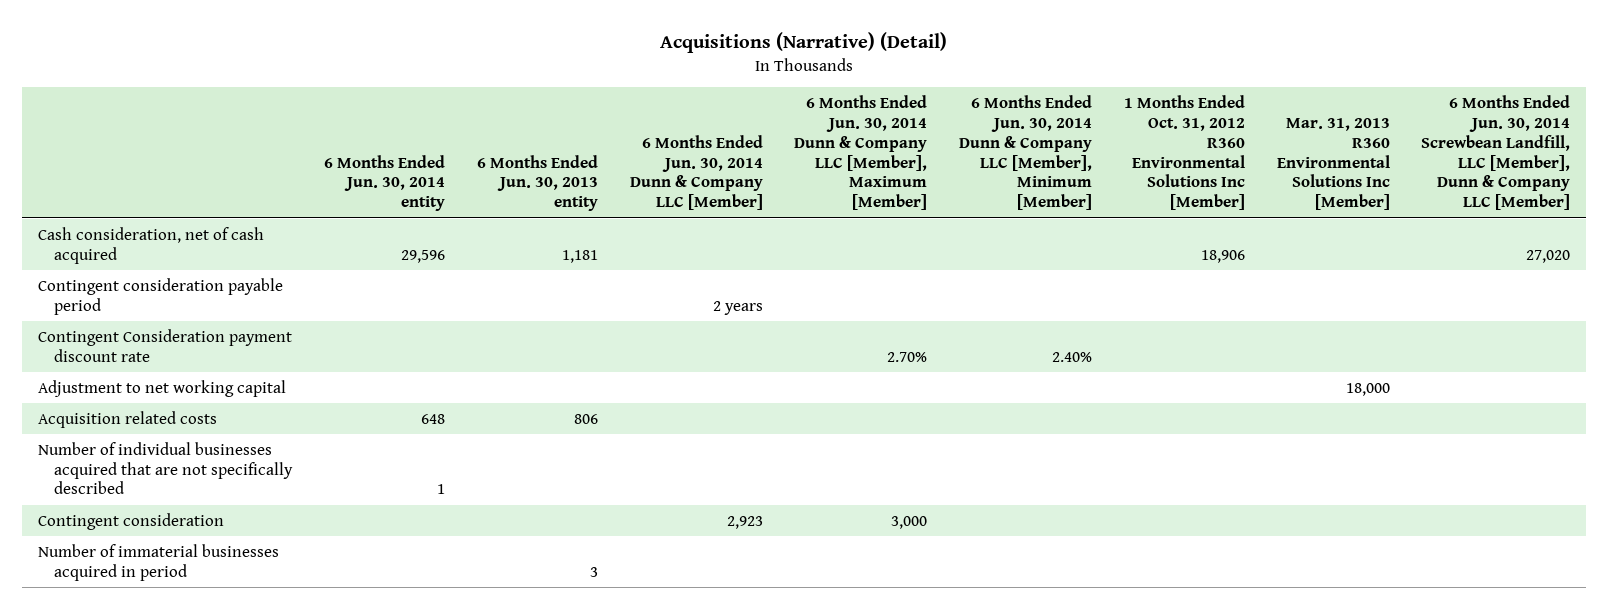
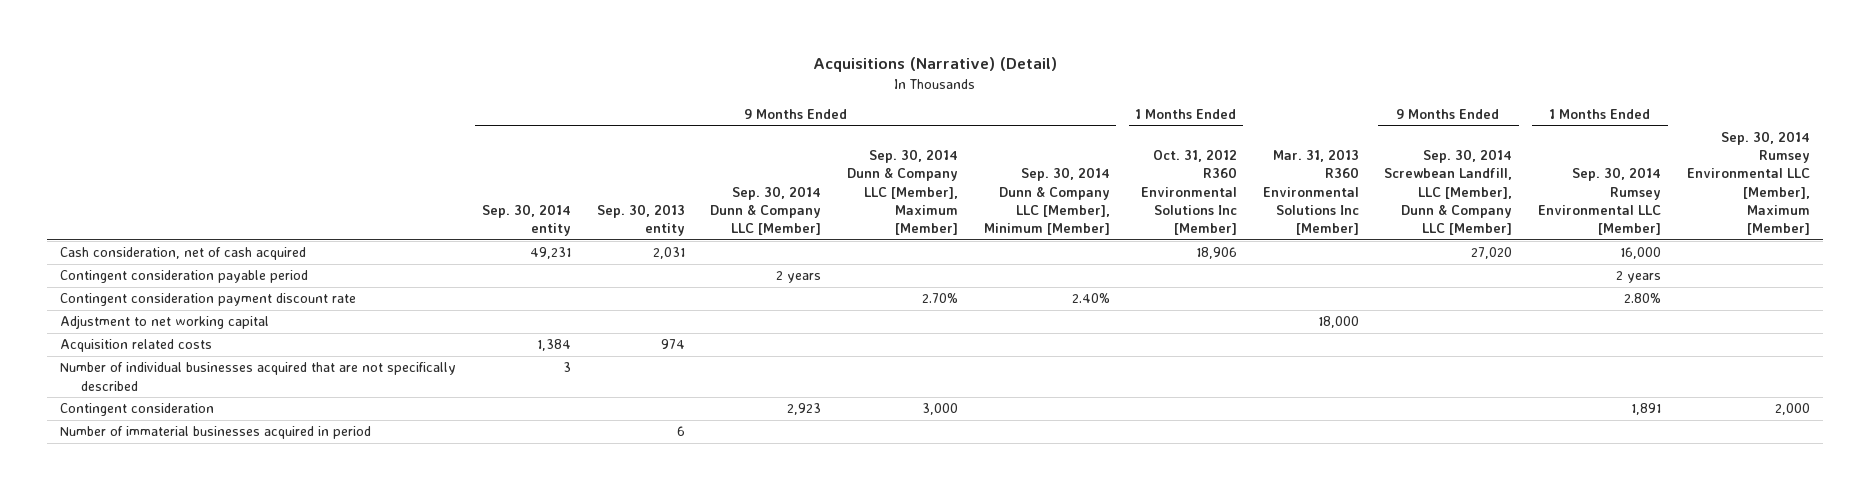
- | 6 Months Ended Jun. 30, 2014 entity | 6 Months Ended Jun. 30, 2013 entity | 6 Months Ended Jun. 30, 2014 Dunn & Company LLC [Member] | 6 Months Ended Jun. 30, 2014 Dunn & Company LLC [Member], Maximum [Member] | 6 Months Ended Jun. 30, 2014 Dunn & Company LLC [Member], Minimum [Member] | 1 Months Ended Oct. 31, 2012 R360 Environmental Solutions Inc [Member] | Mar. 31, 2013 R360 Environmental Solutions Inc [Member] | 6 Months Ended Jun. 30, 2014 Screwbean Landfill, LLC [Member], Dunn & Company LLC [Member]
+ | 9 Months Ended Sep. 30, 2014 entity | 9 Months Ended Sep. 30, 2013 entity | 9 Months Ended Sep. 30, 2014 Dunn & Company LLC [Member] | 9 Months Ended Sep. 30, 2014 Dunn & Company LLC [Member], Maximum [Member] | 9 Months Ended Sep. 30, 2014 Dunn & Company LLC [Member], Minimum [Member] | 1 Months Ended Oct. 31, 2012 R360 Environmental Solutions Inc [Member] | Mar. 31, 2013 R360 Environmental Solutions Inc [Member] | 9 Months Ended Sep. 30, 2014 Screwbean Landfill, LLC [Member], Dunn & Company LLC [Member] | 1 Months Ended Sep. 30, 2014 Rumsey Environmental LLC [Member] | Sep. 30, 2014 Rumsey Environmental LLC [Member], Maximum [Member]
- Contingent Consideration payment discount rate | | | | 2.70% | 2.40% | | |
+ Contingent consideration payment discount rate | | | | 2.70% | 2.40% | | | | 2.80% |

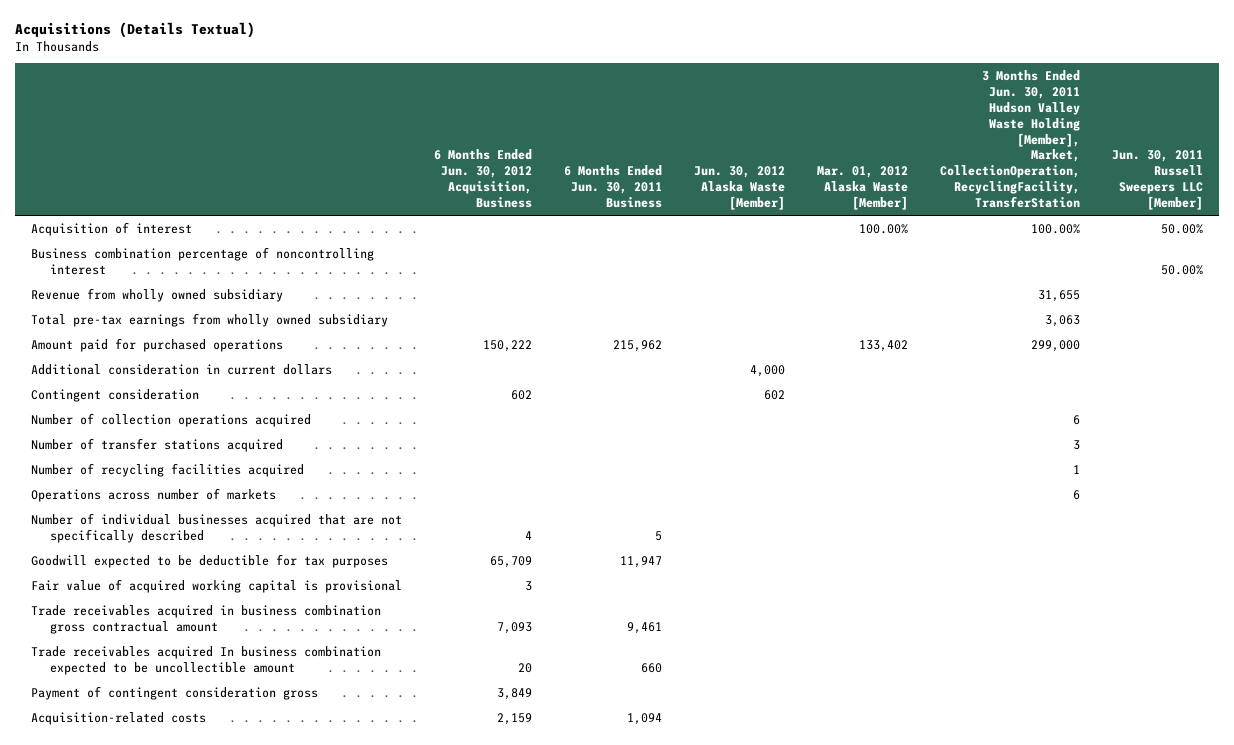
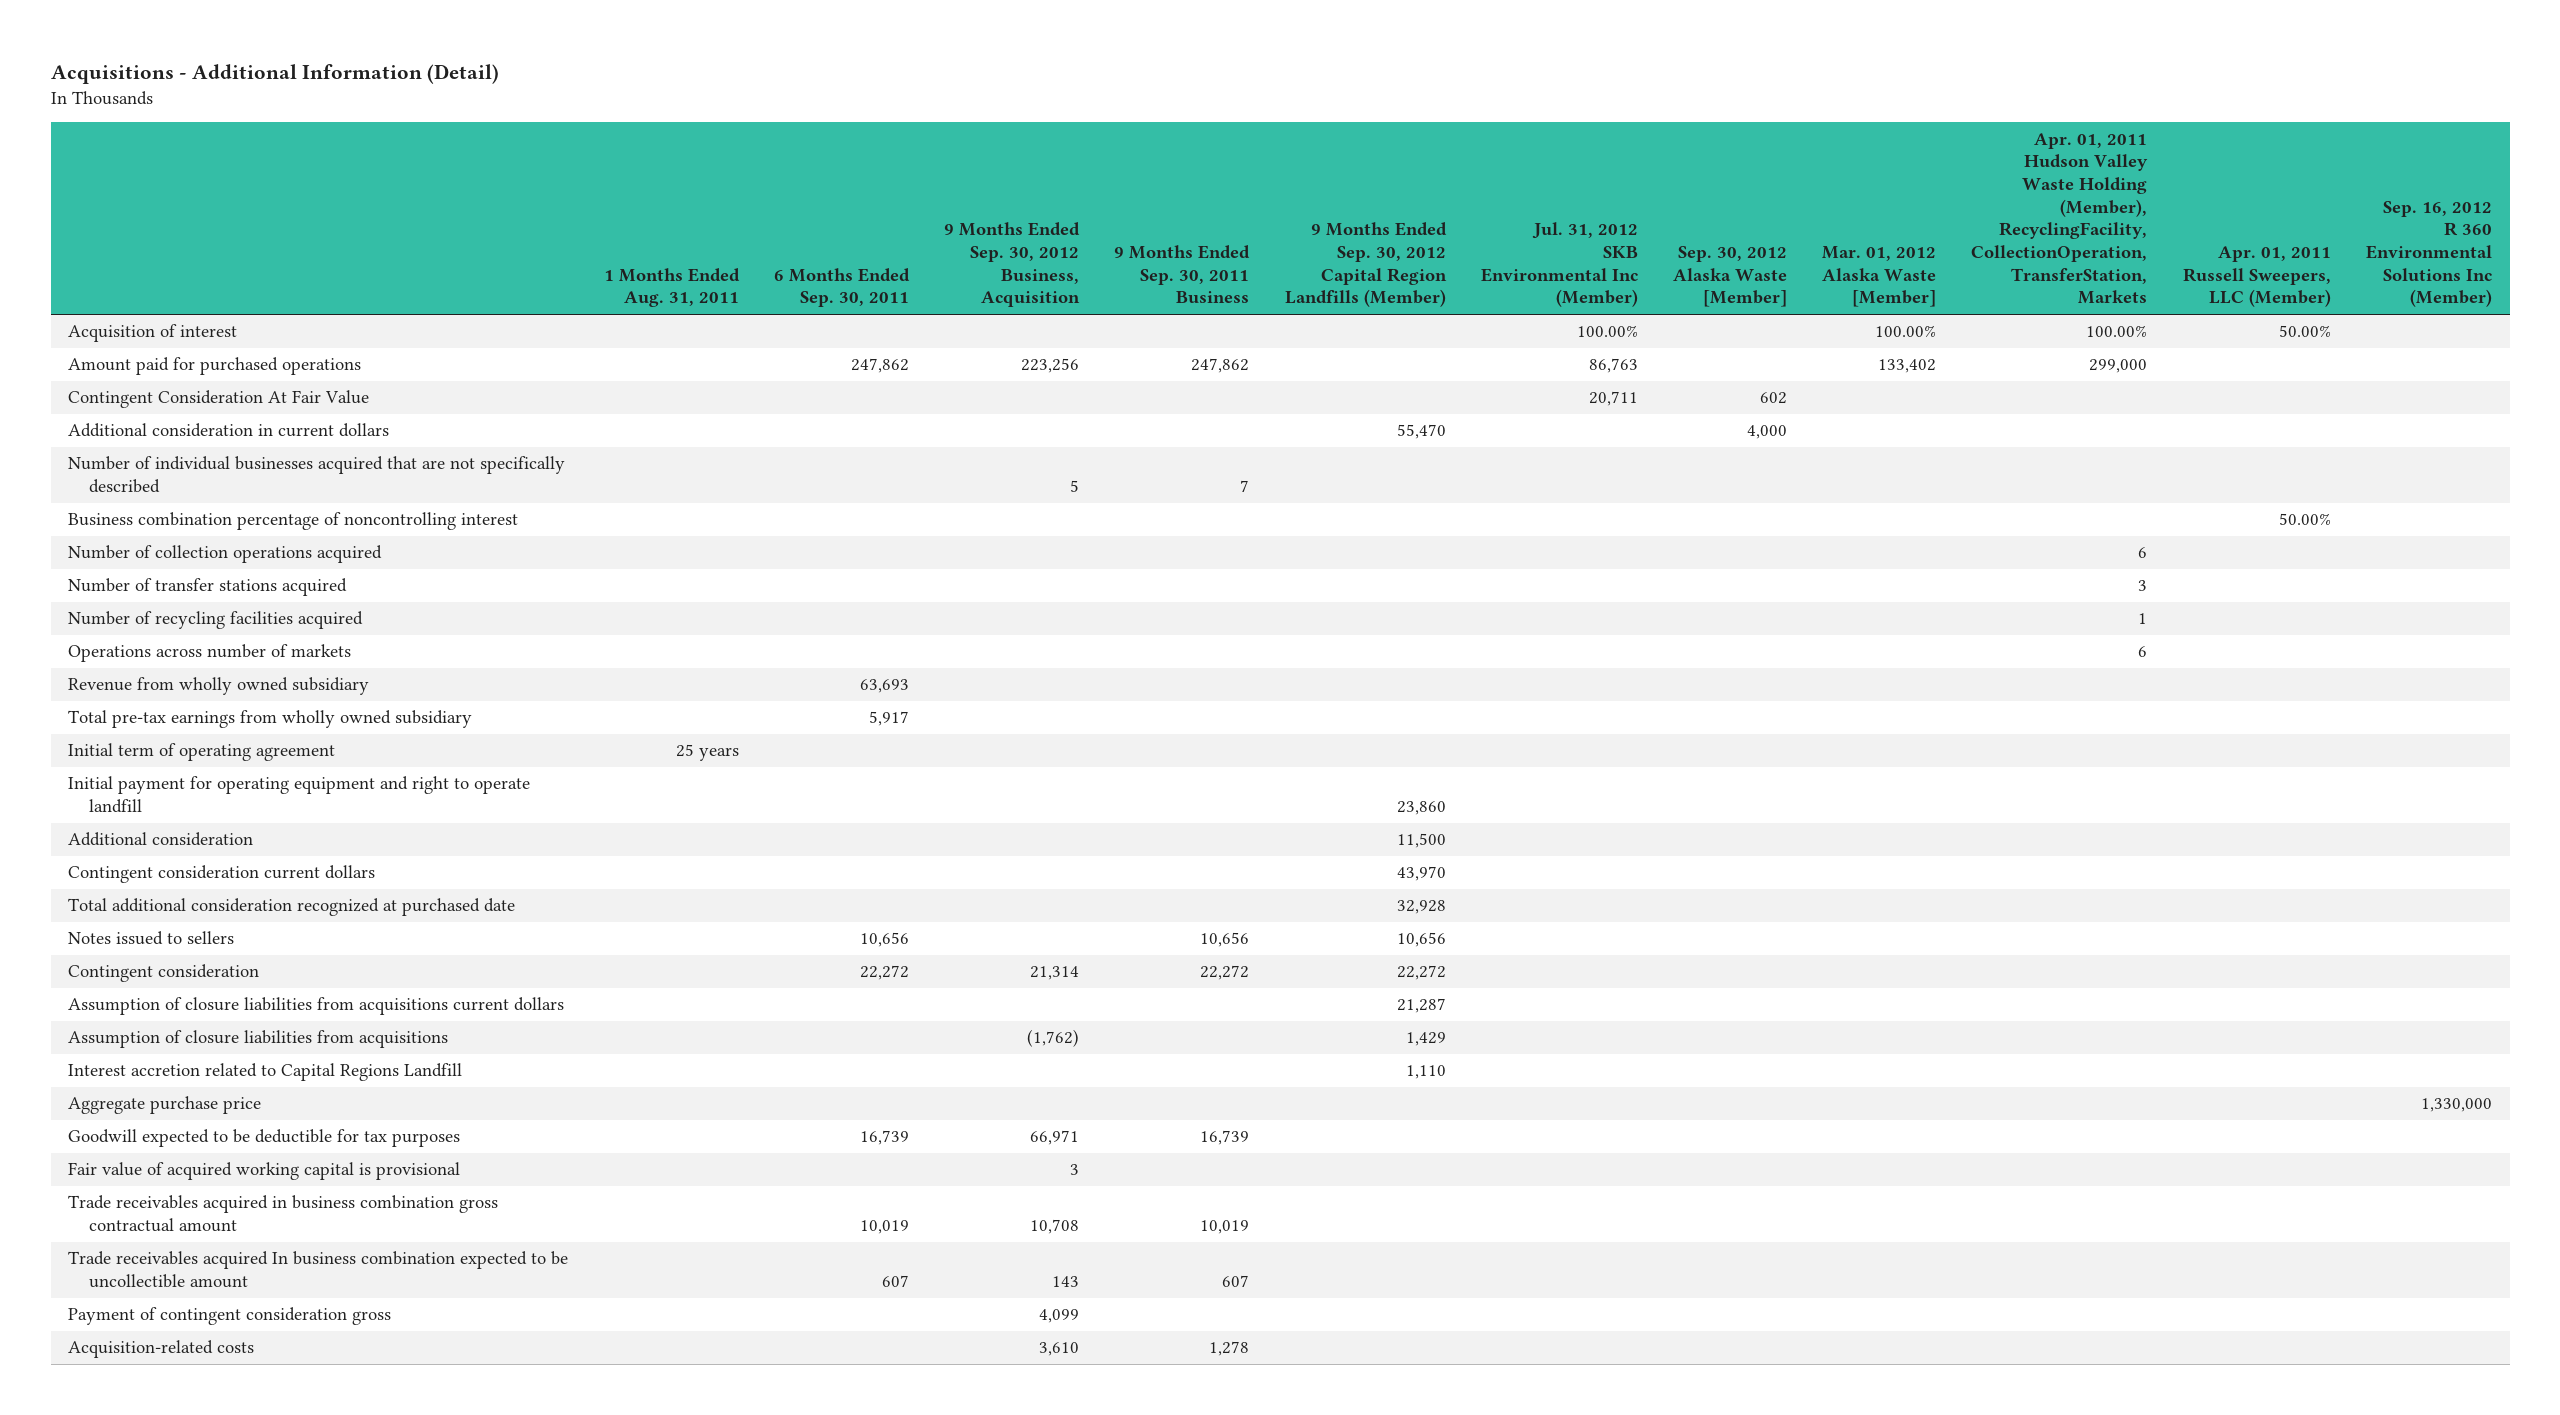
- Acquisitions (Details Textual)
+ Acquisitions - Additional Information (Detail)
- | 6 Months Ended Jun. 30, 2012 Acquisition, Business | 6 Months Ended Jun. 30, 2011 Business | Jun. 30, 2012 Alaska Waste [Member] | Mar. 01, 2012 Alaska Waste [Member] | 3 Months Ended Jun. 30, 2011 Hudson Valley Waste Holding [Member], Market, CollectionOperation, RecyclingFacility, TransferStation | Jun. 30, 2011 Russell Sweepers LLC [Member]
+ | 1 Months Ended Aug. 31, 2011 | 6 Months Ended Sep. 30, 2011 | 9 Months Ended Sep. 30, 2012 Business, Acquisition | 9 Months Ended Sep. 30, 2011 Business | 9 Months Ended Sep. 30, 2012 Capital Region Landfills (Member) | Jul. 31, 2012 SKB Environmental Inc (Member) | Sep. 30, 2012 Alaska Waste [Member] | Mar. 01, 2012 Alaska Waste [Member] | Apr. 01, 2011 Hudson Valley Waste Holding (Member), RecyclingFacility, CollectionOperation, TransferStation, Markets | Apr. 01, 2011 Russell Sweepers, LLC (Member) | Sep. 16, 2012 R 360 Environmental Solutions Inc (Member)
+ Contingent Consideration At Fair Value | | | | | | 20,711 | 602 | | | |
moved up: Number of individual businesses acquired that are not specifically described | | | 5 | 7 | | | | | | |
moved down: Business combination percentage of noncontrolling interest | | | | | | | | | | 50.00% |
moved down: Revenue from wholly owned subsidiary | | 63,693 | | | | | | | | |
moved down: Total pre-tax earnings from wholly owned subsidiary | | 5,917 | | | | | | | | |
+ Initial term of operating agreement | 25 years | | | | | | | | | |
+ Initial payment for operating equipment and right to operate landfill | | | | | 23,860 | | | | | |
+ Additional consideration | | | | | 11,500 | | | | | |
+ Contingent consideration current dollars | | | | | 43,970 | | | | | |
+ Total additional consideration recognized at purchased date | | | | | 32,928 | | | | | |
+ Notes issued to sellers | | 10,656 | | 10,656 | 10,656 | | | | | |
moved down: Contingent consideration | | 22,272 | 21,314 | 22,272 | 22,272 | | | | | |
+ Assumption of closure liabilities from acquisitions current dollars | | | | | 21,287 | | | | | |
+ Assumption of closure liabilities from acquisitions | | | (1,762) | | 1,429 | | | | | |
+ Interest accretion related to Capital Regions Landfill | | | | | 1,110 | | | | | |
+ Aggregate purchase price | | | | | | | | | | | 1,330,000

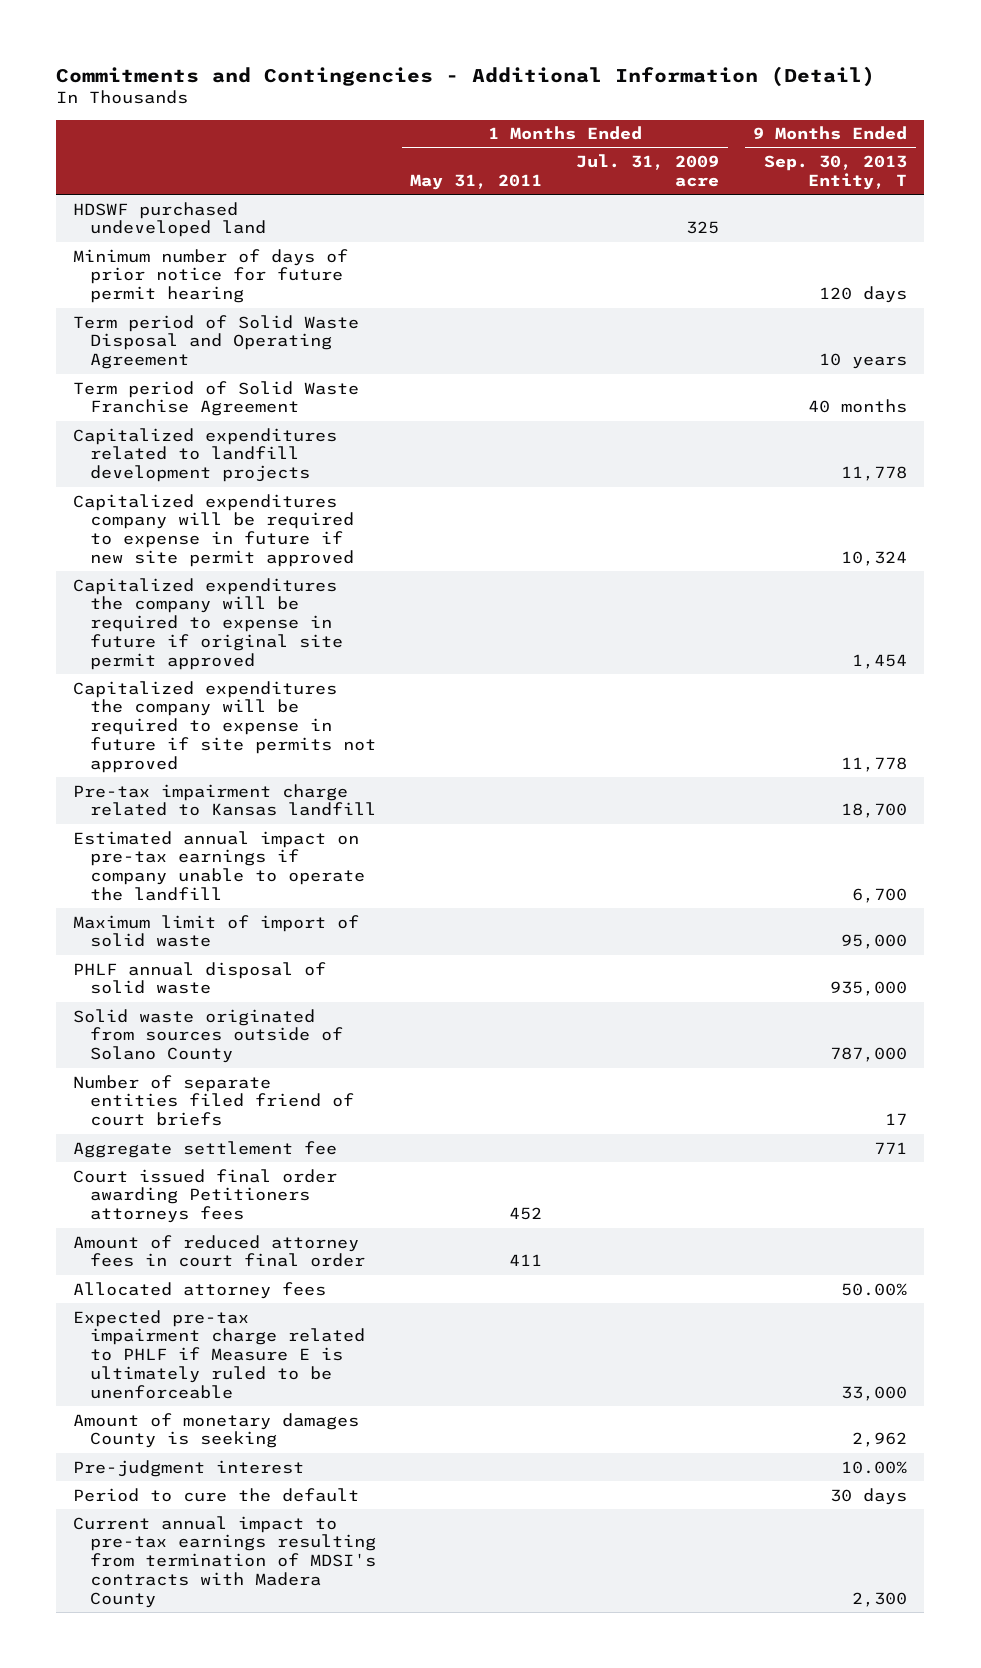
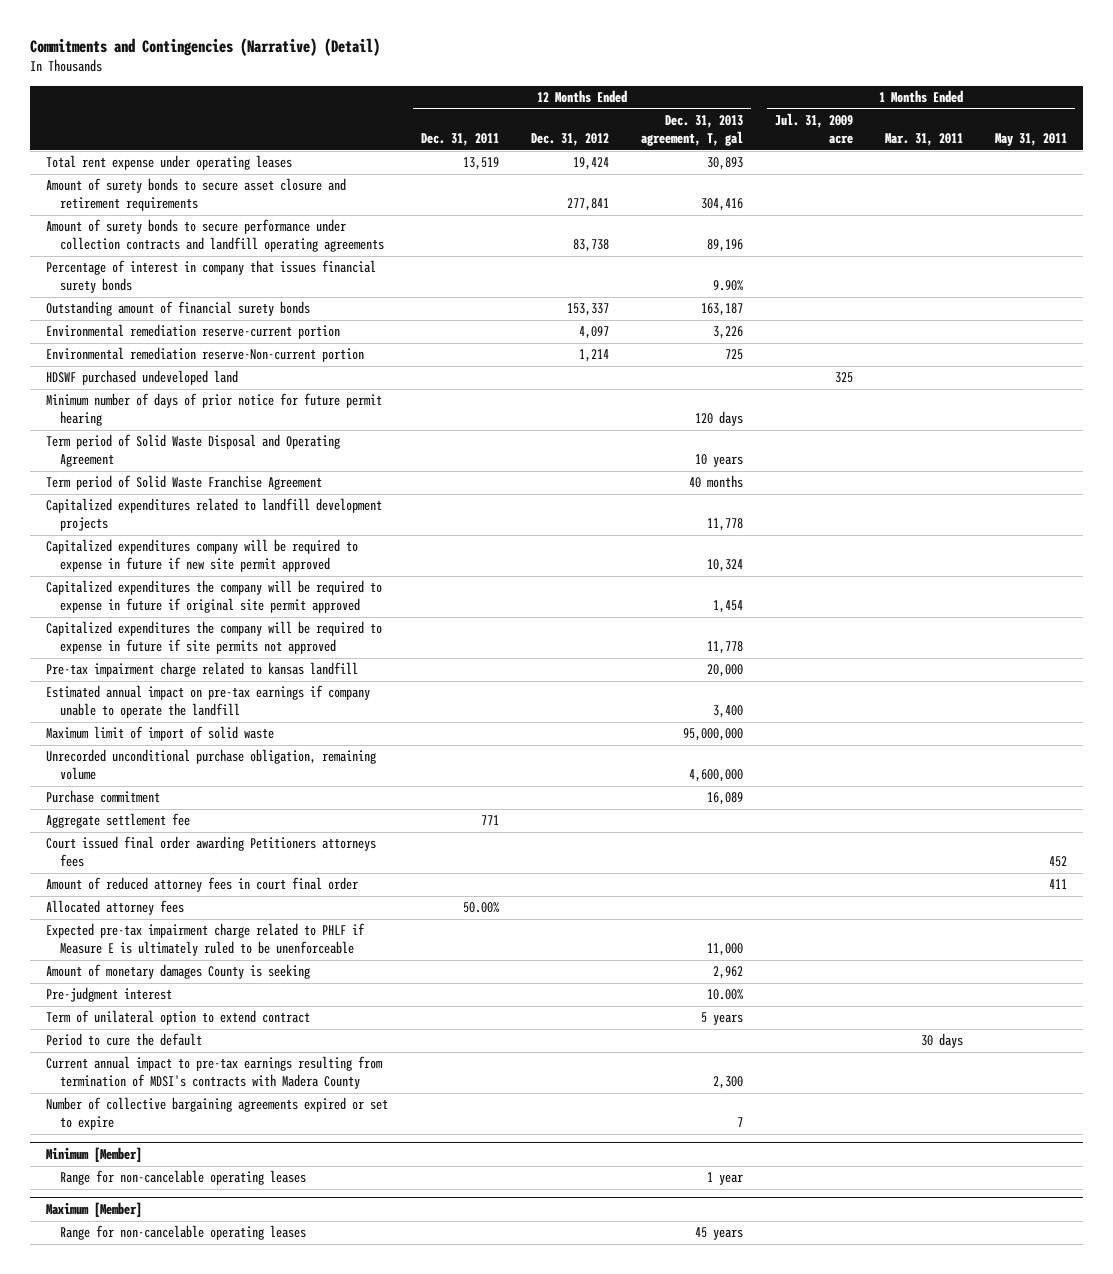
- Commitments and Contingencies - Additional Information (Detail)
+ Commitments and Contingencies (Narrative) (Detail)
- | 1 Months Ended May 31, 2011 | 1 Months Ended Jul. 31, 2009 acre | 9 Months Ended Sep. 30, 2013 Entity, T
+ | 12 Months Ended Dec. 31, 2011 | 12 Months Ended Dec. 31, 2012 | 12 Months Ended Dec. 31, 2013 agreement, T, gal | 1 Months Ended Jul. 31, 2009 acre | 1 Months Ended Mar. 31, 2011 | 1 Months Ended May 31, 2011
+ Total rent expense under operating leases | 13,519 | 19,424 | 30,893 | | |
+ Amount of surety bonds to secure asset closure and retirement requirements | | 277,841 | 304,416 | | |
+ Amount of surety bonds to secure performance under collection contracts and landfill operating agreements | | 83,738 | 89,196 | | |
+ Percentage of interest in company that issues financial surety bonds | | | 9.90% | | |
+ Outstanding amount of financial surety bonds | | 153,337 | 163,187 | | |
+ Environmental remediation reserve-current portion | | 4,097 | 3,226 | | |
+ Environmental remediation reserve-Non-current portion | | 1,214 | 725 | | |
- Pre-tax impairment charge related to Kansas landfill | | | 18,700
+ Pre-tax impairment charge related to kansas landfill | | | 20,000 | | |
- PHLF annual disposal of solid waste | | | 935,000
- Solid waste originated from sources outside of Solano County | | | 787,000
- Number of separate entities filed friend of court briefs | | | 17
+ Unrecorded unconditional purchase obligation, remaining volume | | | 4,600,000 | | |
+ Purchase commitment | | | 16,089 | | |
+ Term of unilateral option to extend contract | | | 5 years | | |
+ Number of collective bargaining agreements expired or set to expire | | | 7 | | |
+ Minimum [Member]
+ Range for non-cancelable operating leases | | | 1 year | | |
+ Maximum [Member]
+ Range for non-cancelable operating leases | | | 45 years | | |

